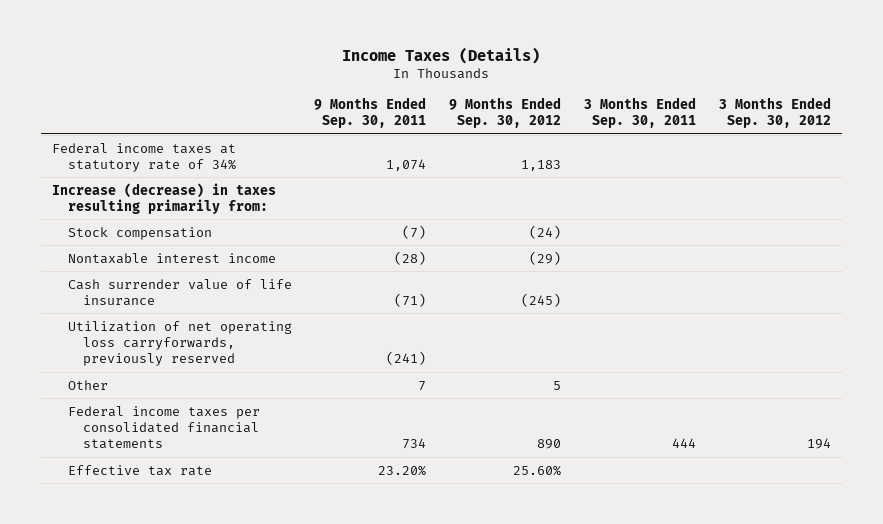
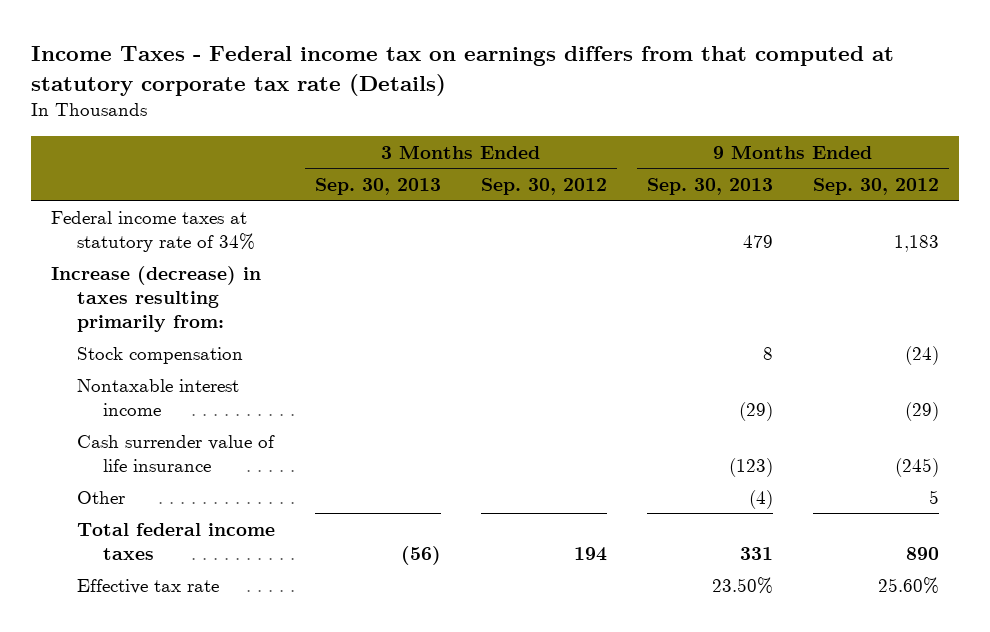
- Income Taxes (Details)
+ Income Taxes - Federal income tax on earnings differs from that computed at statutory corporate tax rate (Details)
- | 9 Months Ended Sep. 30, 2011 | 9 Months Ended Sep. 30, 2012 | 3 Months Ended Sep. 30, 2011 | 3 Months Ended Sep. 30, 2012
+ | 3 Months Ended Sep. 30, 2013 | 3 Months Ended Sep. 30, 2012 | 9 Months Ended Sep. 30, 2013 | 9 Months Ended Sep. 30, 2012
- Utilization of net operating loss carryforwards, previously reserved | (241) | | |
- Federal income taxes per consolidated financial statements | 734 | 890 | 444 | 194
+ Total federal income taxes | (56) | 194 | 331 | 890

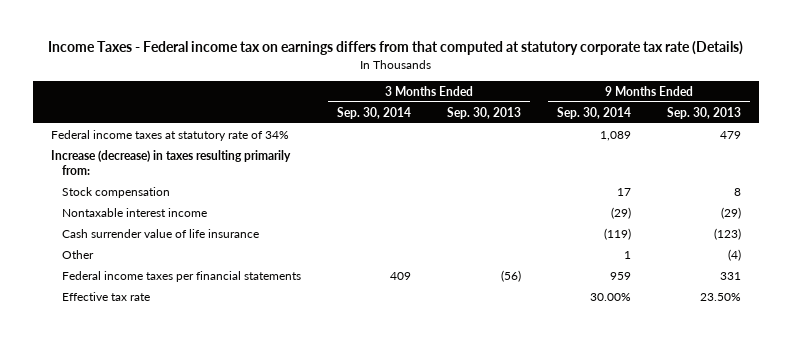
- | 3 Months Ended Sep. 30, 2013 | 3 Months Ended Sep. 30, 2012 | 9 Months Ended Sep. 30, 2013 | 9 Months Ended Sep. 30, 2012
+ | 3 Months Ended Sep. 30, 2014 | 3 Months Ended Sep. 30, 2013 | 9 Months Ended Sep. 30, 2014 | 9 Months Ended Sep. 30, 2013
- Total federal income taxes | (56) | 194 | 331 | 890
+ Federal income taxes per financial statements | 409 | (56) | 959 | 331

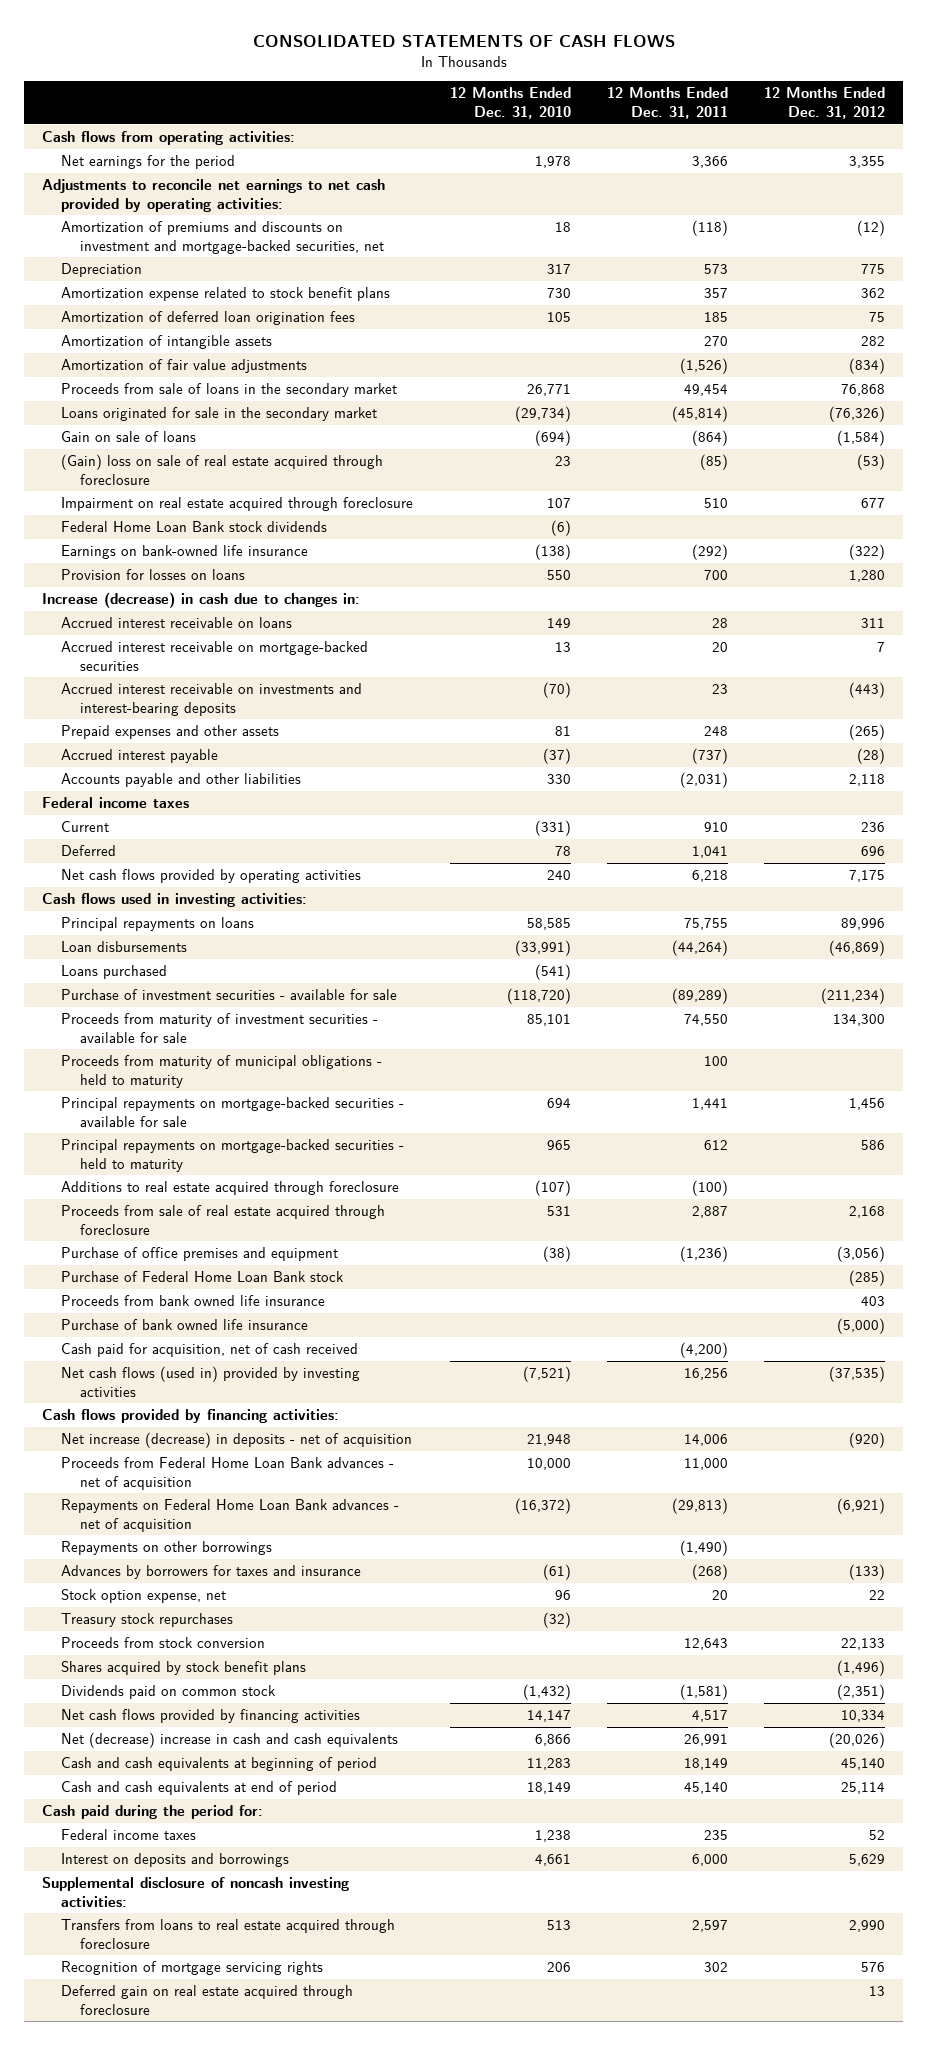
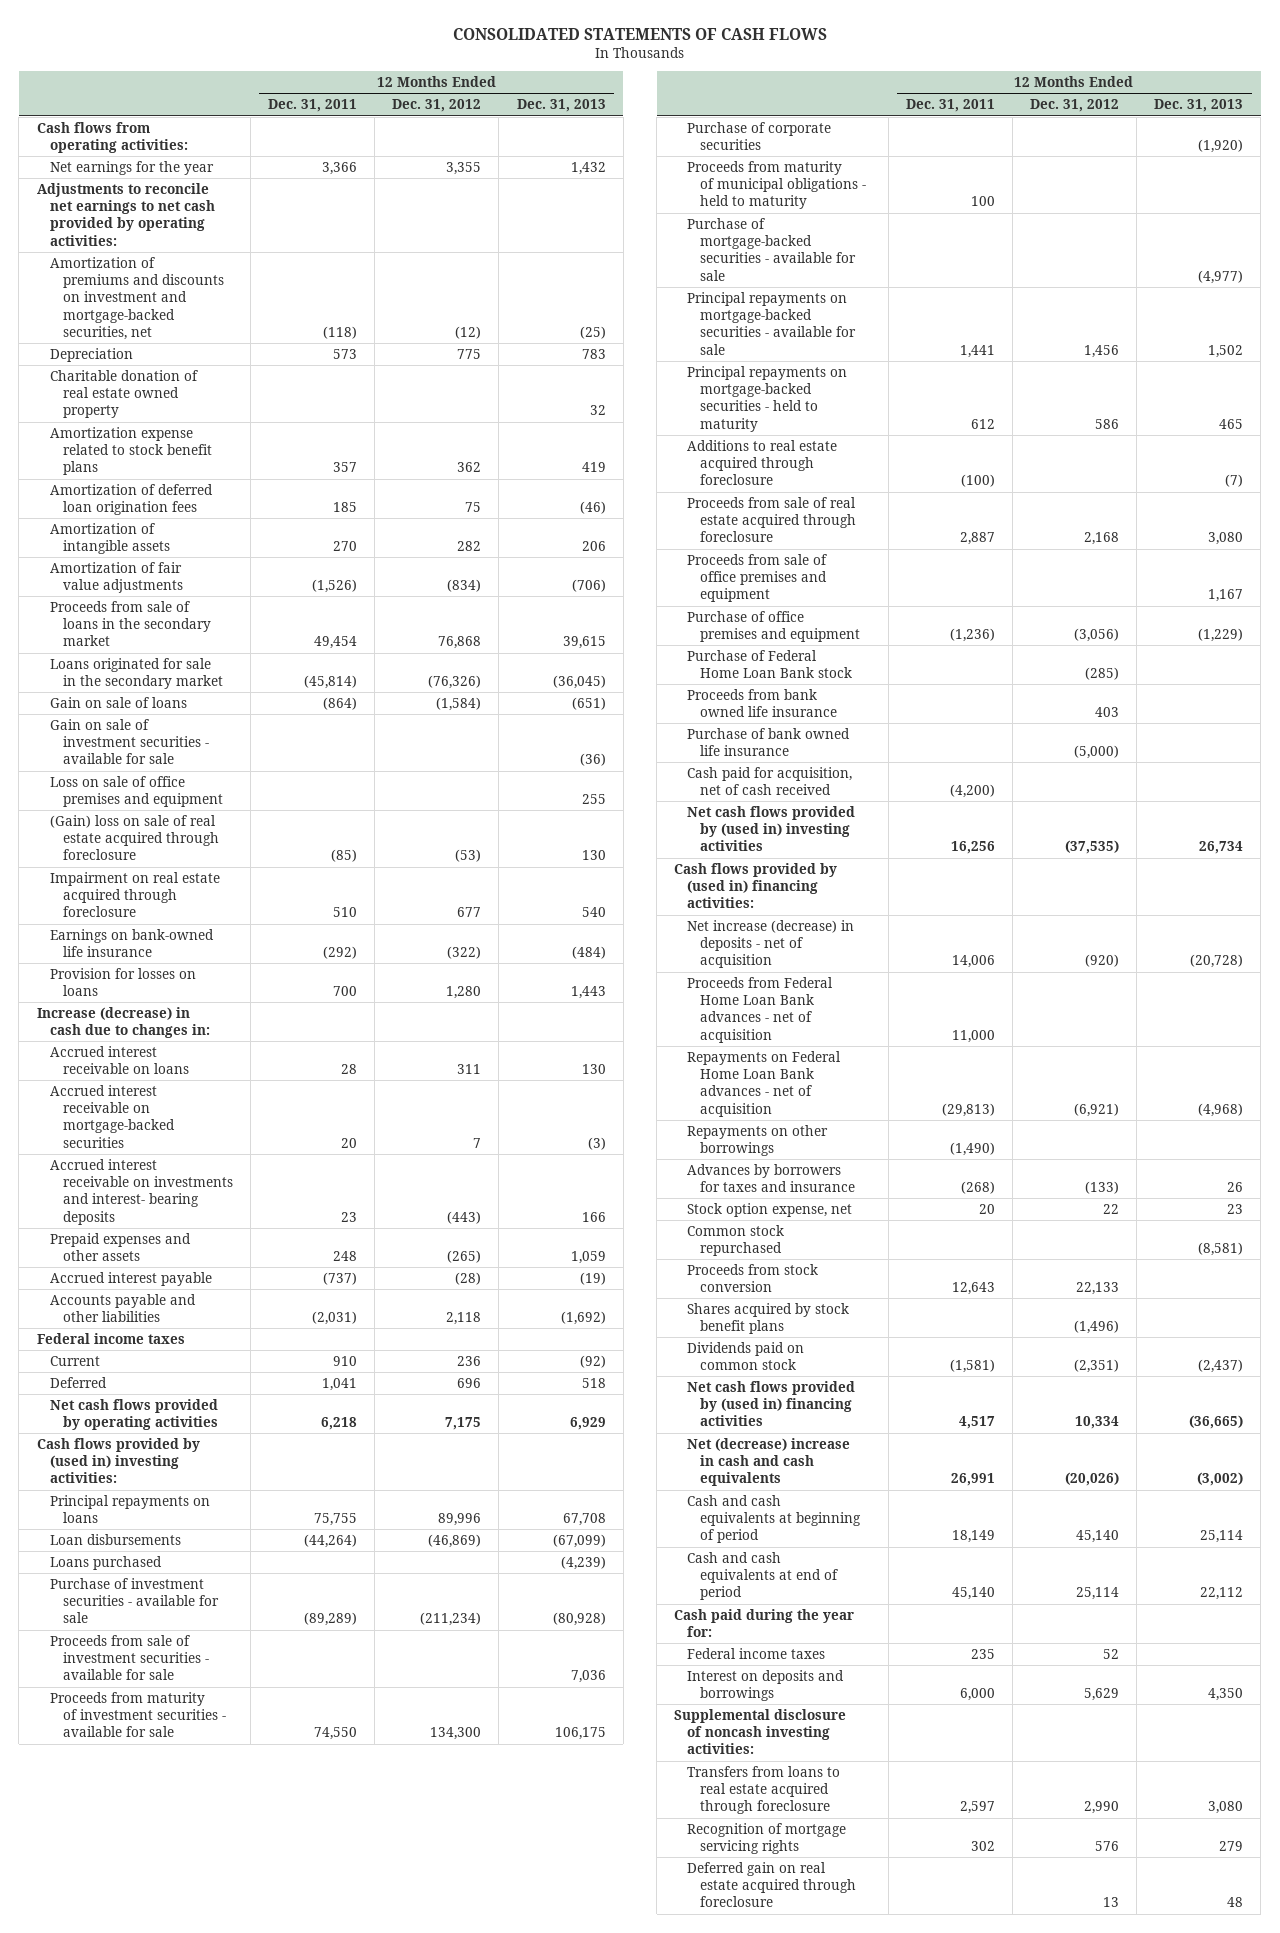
- | 12 Months Ended Dec. 31, 2010 | 12 Months Ended Dec. 31, 2011 | 12 Months Ended Dec. 31, 2012
+ | 12 Months Ended Dec. 31, 2011 | 12 Months Ended Dec. 31, 2012 | 12 Months Ended Dec. 31, 2013
- Net earnings for the period | 1,978 | 3,366 | 3,355
+ Net earnings for the year | 3,366 | 3,355 | 1,432
+ Charitable donation of real estate owned property | | | 32
+ Gain on sale of investment securities - available for sale | | | (36)
+ Loss on sale of office premises and equipment | | | 255
- Federal Home Loan Bank stock dividends | (6) | |
- Accrued interest receivable on investments and interest-bearing deposits | (70) | 23 | (443)
+ Accrued interest receivable on investments and interest- bearing deposits | 23 | (443) | 166
- Cash flows used in investing activities:
+ Cash flows provided by (used in) investing activities:
+ Proceeds from sale of investment securities - available for sale | | | 7,036
+ Purchase of corporate securities | | | (1,920)
+ Purchase of mortgage-backed securities - available for sale | | | (4,977)
+ Proceeds from sale of office premises and equipment | | | 1,167
- Net cash flows (used in) provided by investing activities | (7,521) | 16,256 | (37,535)
- Cash flows provided by financing activities:
+ Net cash flows provided by (used in) investing activities | 16,256 | (37,535) | 26,734
+ Cash flows provided by (used in) financing activities:
- Treasury stock repurchases | (32) | |
+ Common stock repurchased | | | (8,581)
- Net cash flows provided by financing activities | 14,147 | 4,517 | 10,334
+ Net cash flows provided by (used in) financing activities | 4,517 | 10,334 | (36,665)
- Cash paid during the period for:
+ Cash paid during the year for:

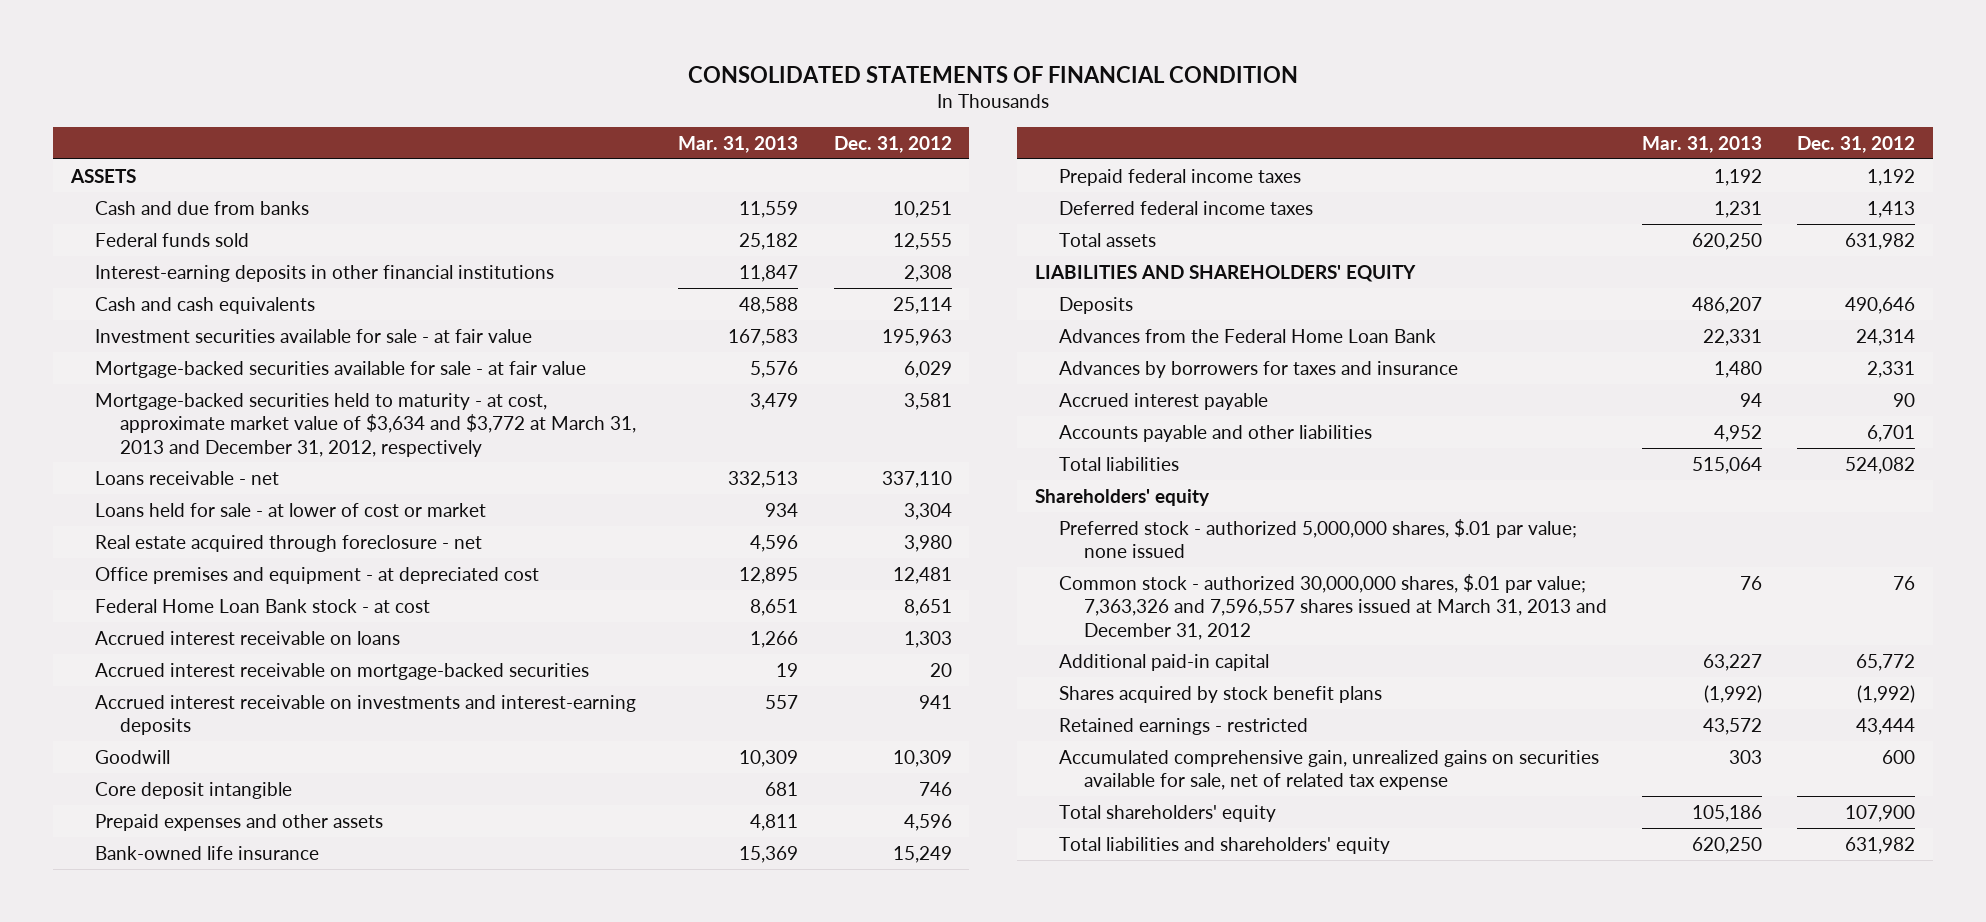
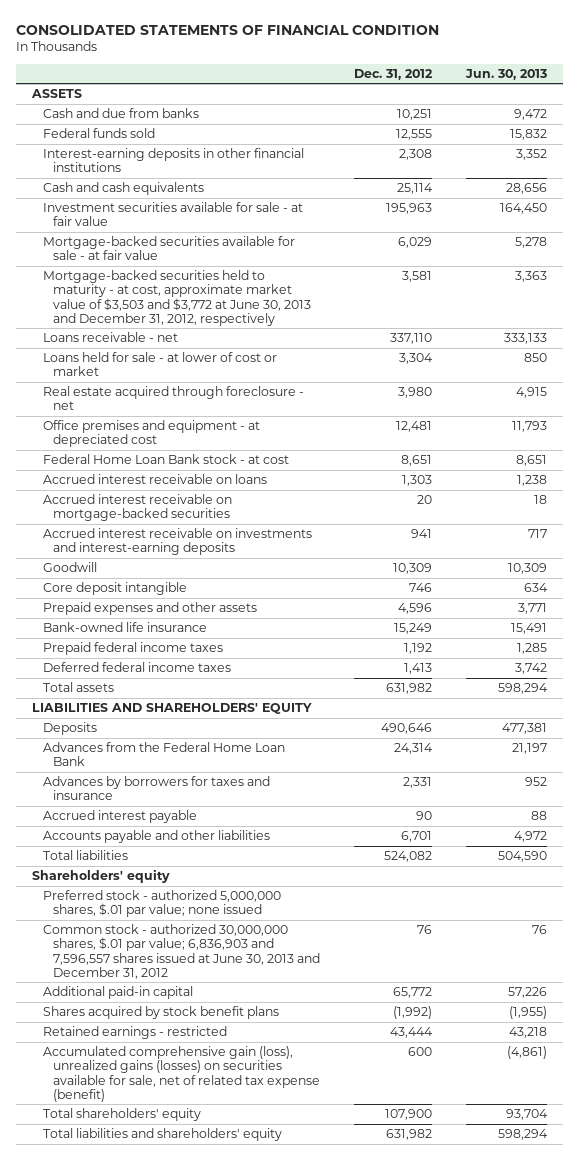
- | Mar. 31, 2013 | Dec. 31, 2012
+ | Dec. 31, 2012 | Jun. 30, 2013
- Mortgage-backed securities held to maturity - at cost, approximate market value of $3,634 and $3,772 at March 31, 2013 and December 31, 2012, respectively | 3,479 | 3,581
+ Mortgage-backed securities held to maturity - at cost, approximate market value of $3,503 and $3,772 at June 30, 2013 and December 31, 2012, respectively | 3,581 | 3,363
- Common stock - authorized 30,000,000 shares, $.01 par value; 7,363,326 and 7,596,557 shares issued at March 31, 2013 and December 31, 2012 | 76 | 76
+ Common stock - authorized 30,000,000 shares, $.01 par value; 6,836,903 and 7,596,557 shares issued at June 30, 2013 and December 31, 2012 | 76 | 76
- Accumulated comprehensive gain, unrealized gains on securities available for sale, net of related tax expense | 303 | 600
+ Accumulated comprehensive gain (loss), unrealized gains (losses) on securities available for sale, net of related tax expense (benefit) | 600 | (4,861)

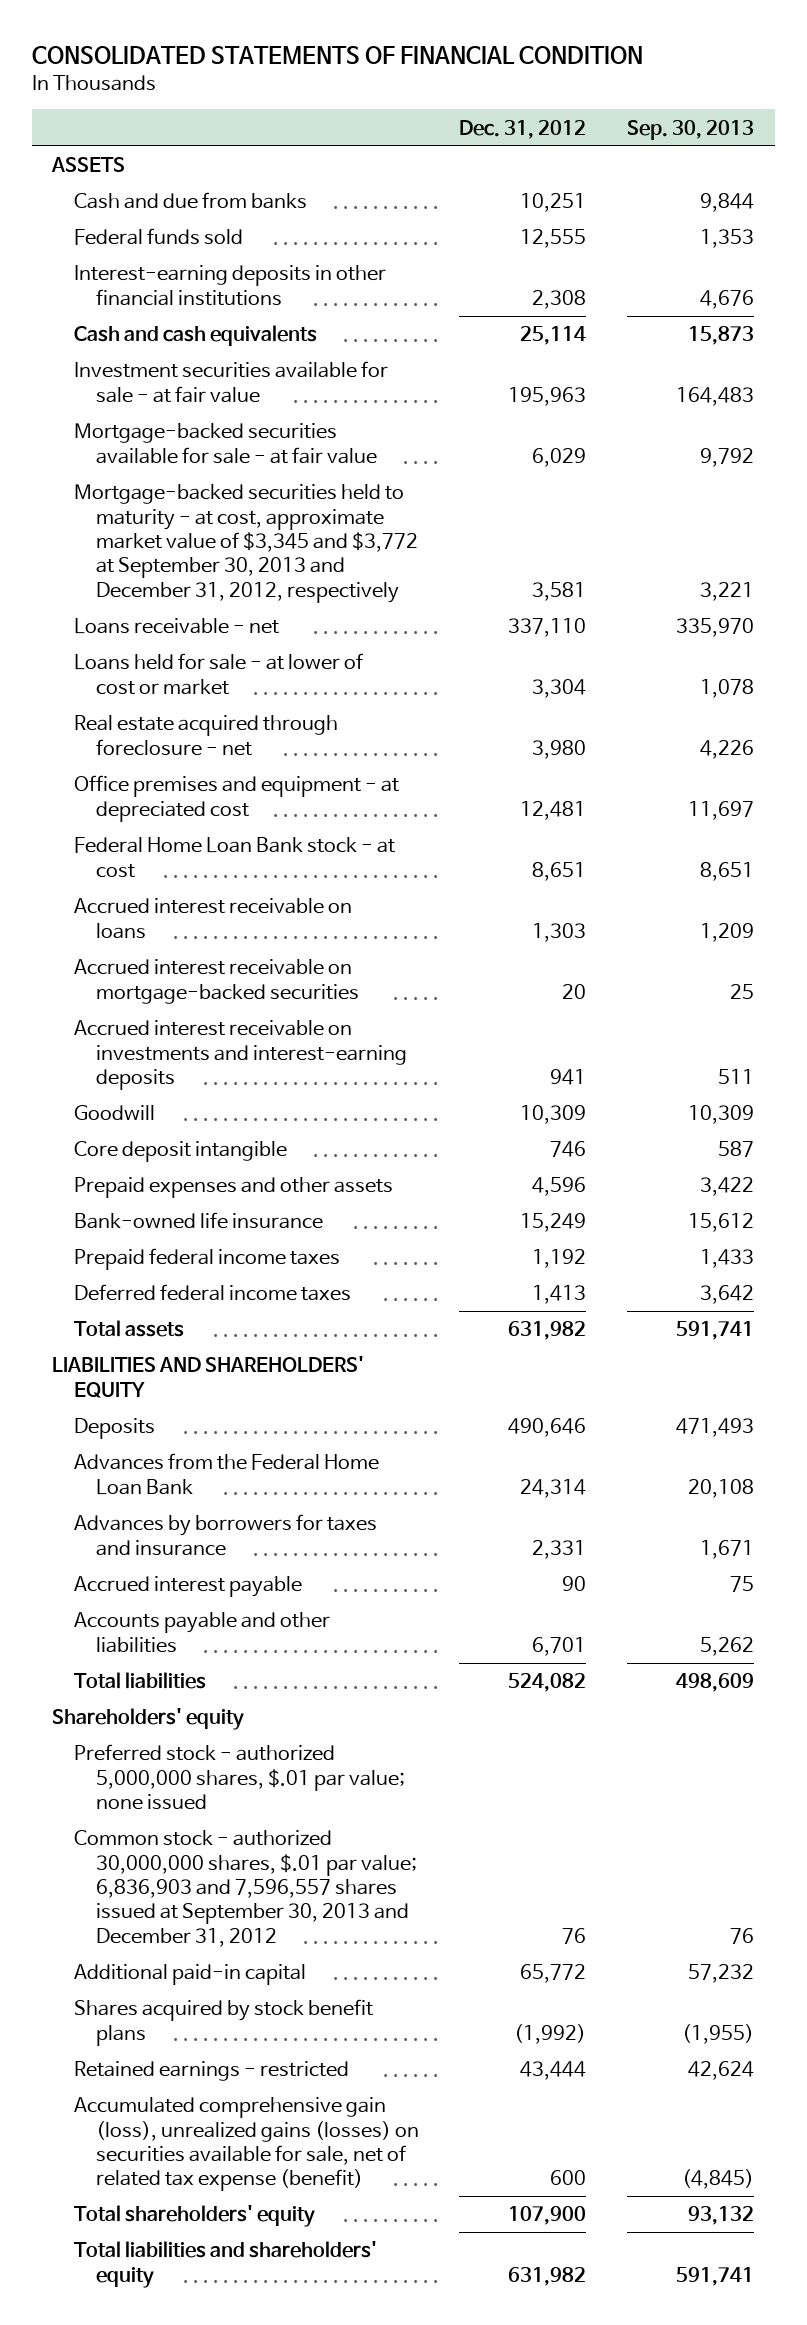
- | Dec. 31, 2012 | Jun. 30, 2013
+ | Dec. 31, 2012 | Sep. 30, 2013
- Mortgage-backed securities held to maturity - at cost, approximate market value of $3,503 and $3,772 at June 30, 2013 and December 31, 2012, respectively | 3,581 | 3,363
+ Mortgage-backed securities held to maturity - at cost, approximate market value of $3,345 and $3,772 at September 30, 2013 and December 31, 2012, respectively | 3,581 | 3,221
- Common stock - authorized 30,000,000 shares, $.01 par value; 6,836,903 and 7,596,557 shares issued at June 30, 2013 and December 31, 2012 | 76 | 76
+ Common stock - authorized 30,000,000 shares, $.01 par value; 6,836,903 and 7,596,557 shares issued at September 30, 2013 and December 31, 2012 | 76 | 76

